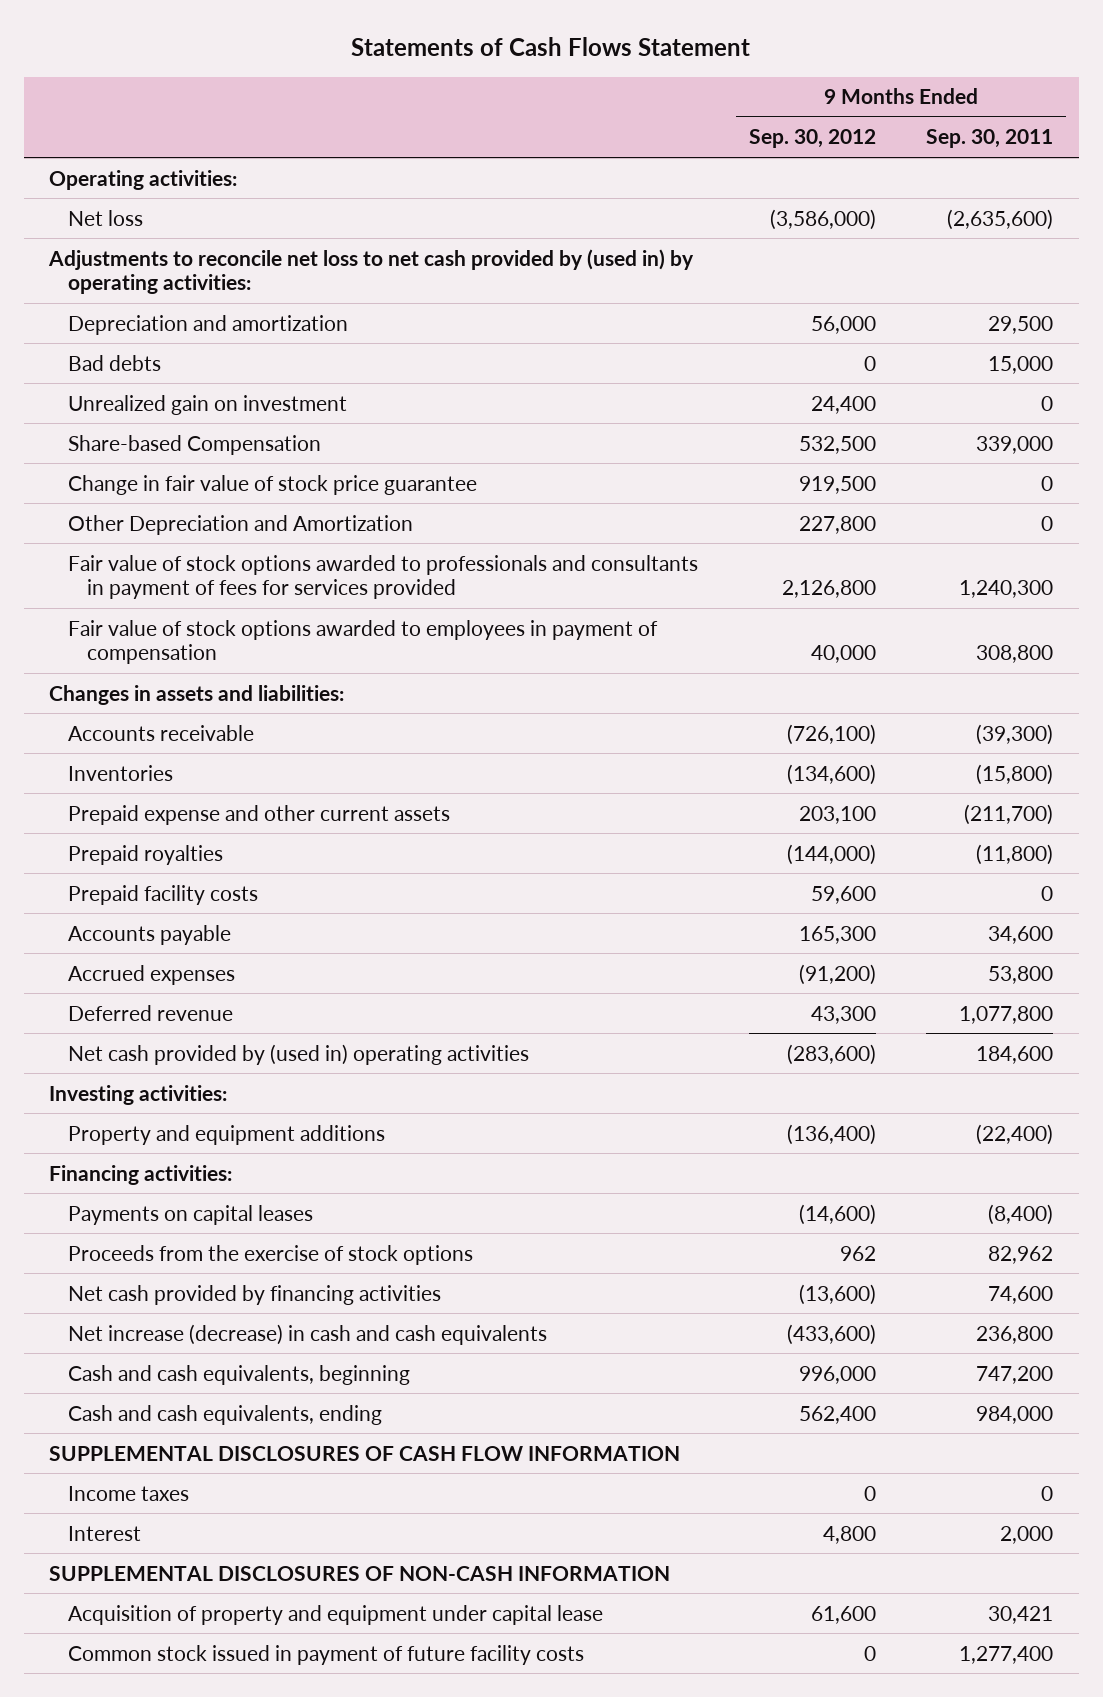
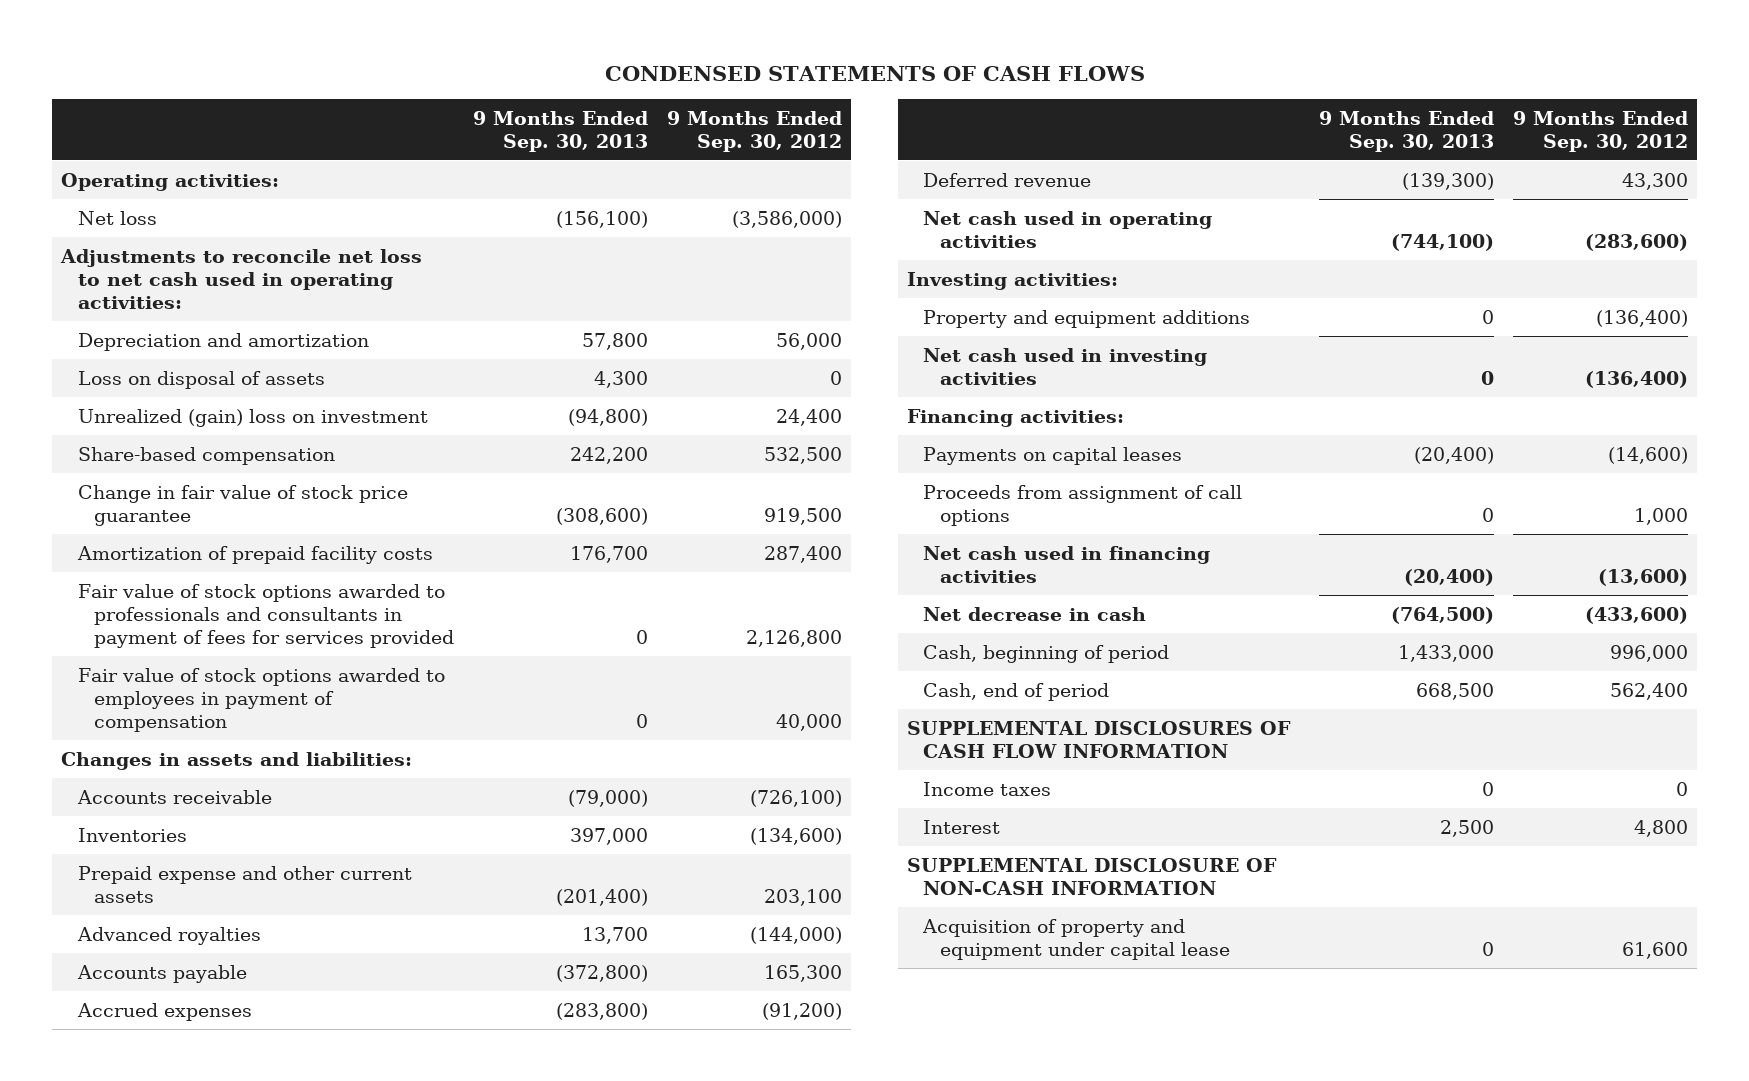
- Statements of Cash Flows Statement
+ CONDENSED STATEMENTS OF CASH FLOWS
- | 9 Months Ended Sep. 30, 2012 | 9 Months Ended Sep. 30, 2011
+ | 9 Months Ended Sep. 30, 2013 | 9 Months Ended Sep. 30, 2012
- Adjustments to reconcile net loss to net cash provided by (used in) by operating activities:
+ Adjustments to reconcile net loss to net cash used in operating activities:
- Bad debts | 0 | 15,000
- Unrealized gain on investment | 24,400 | 0
- Share-based Compensation | 532,500 | 339,000
+ Loss on disposal of assets | 4,300 | 0
+ Unrealized (gain) loss on investment | (94,800) | 24,400
+ Share-based compensation | 242,200 | 532,500
- Other Depreciation and Amortization | 227,800 | 0
+ Amortization of prepaid facility costs | 176,700 | 287,400
- Prepaid royalties | (144,000) | (11,800)
- Prepaid facility costs | 59,600 | 0
+ Advanced royalties | 13,700 | (144,000)
- Net cash provided by (used in) operating activities | (283,600) | 184,600
+ Net cash used in operating activities | (744,100) | (283,600)
+ Net cash used in investing activities | 0 | (136,400)
- Proceeds from the exercise of stock options | 962 | 82,962
- Net cash provided by financing activities | (13,600) | 74,600
- Net increase (decrease) in cash and cash equivalents | (433,600) | 236,800
- Cash and cash equivalents, beginning | 996,000 | 747,200
- Cash and cash equivalents, ending | 562,400 | 984,000
+ Proceeds from assignment of call options | 0 | 1,000
+ Net cash used in financing activities | (20,400) | (13,600)
+ Net decrease in cash | (764,500) | (433,600)
+ Cash, beginning of period | 1,433,000 | 996,000
+ Cash, end of period | 668,500 | 562,400
- SUPPLEMENTAL DISCLOSURES OF NON-CASH INFORMATION
+ SUPPLEMENTAL DISCLOSURE OF NON-CASH INFORMATION
- Common stock issued in payment of future facility costs | 0 | 1,277,400

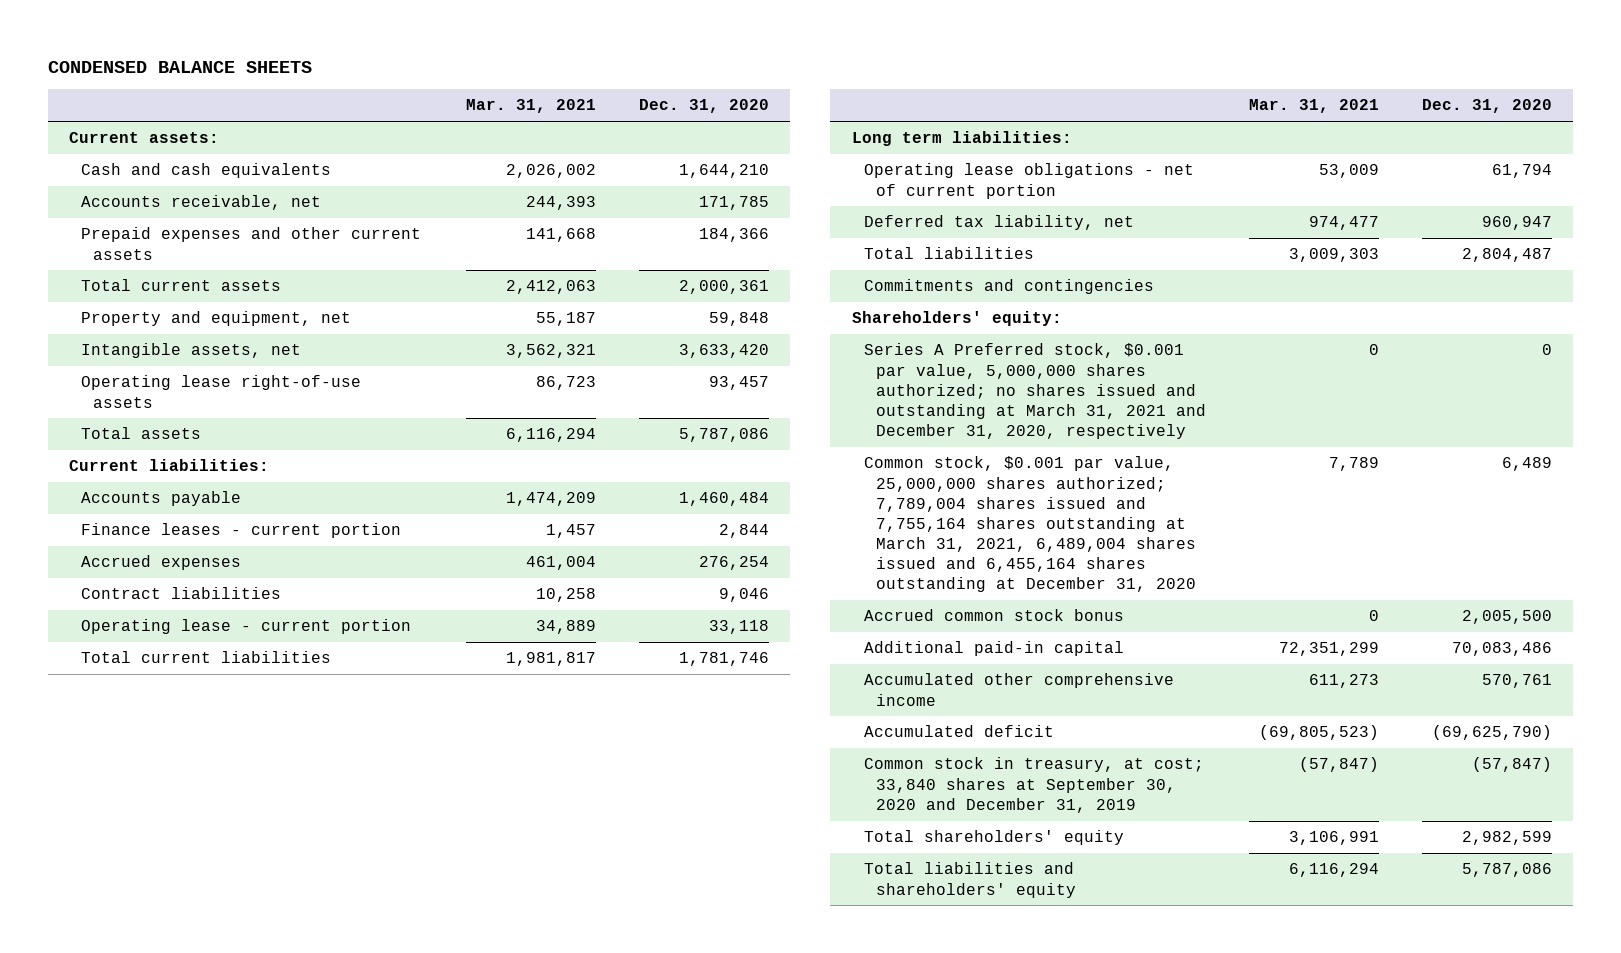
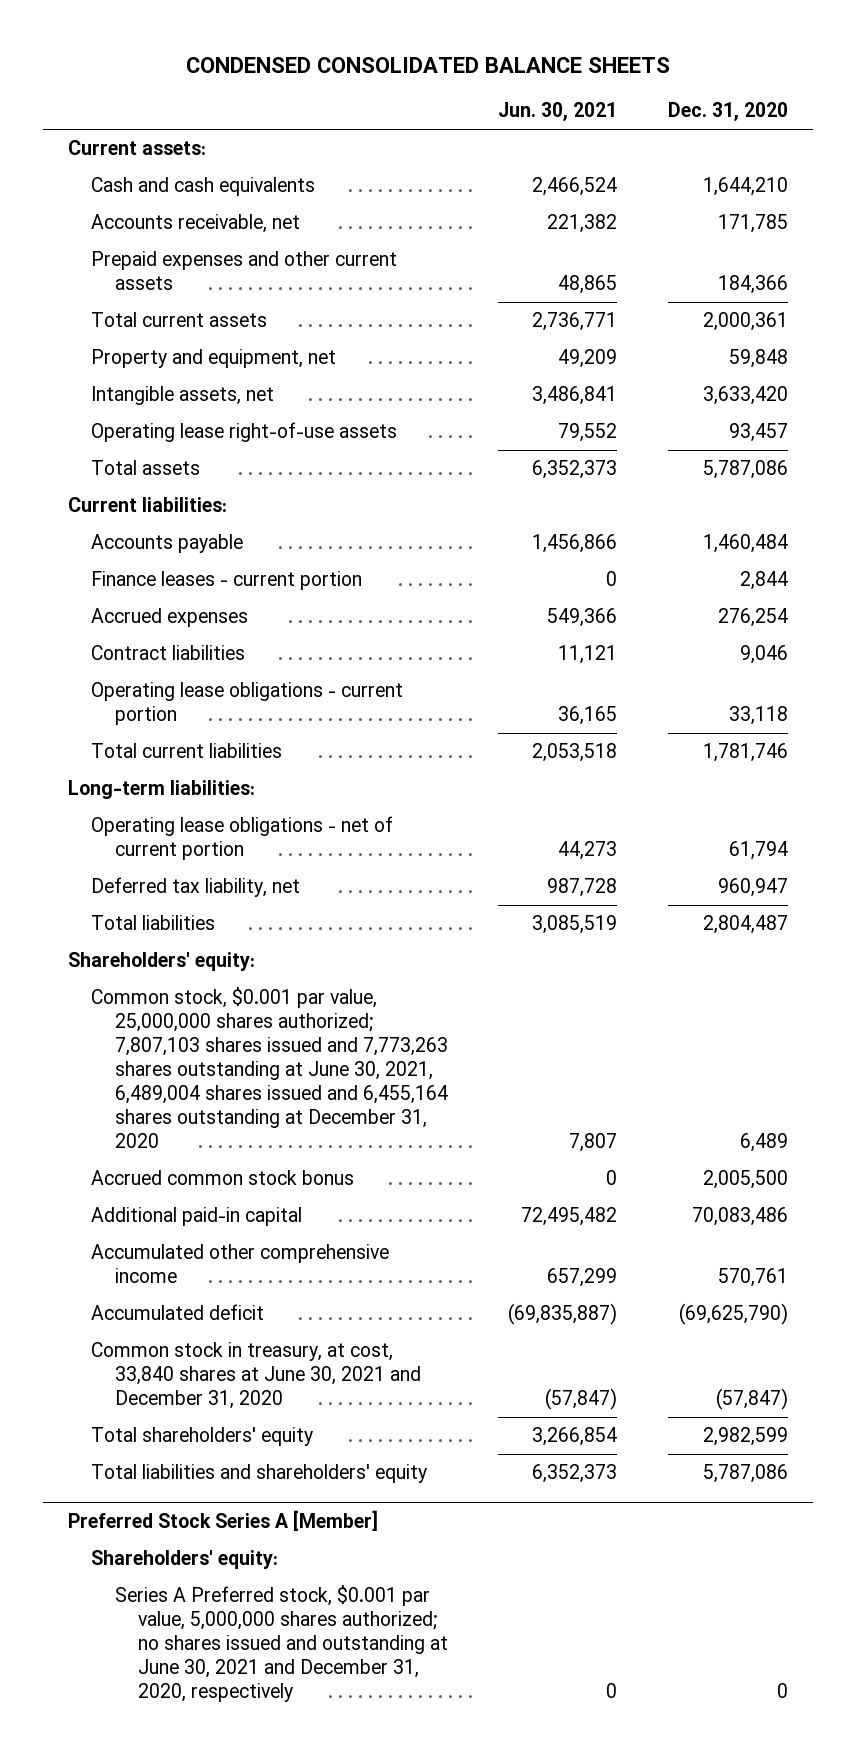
- CONDENSED BALANCE SHEETS
+ CONDENSED CONSOLIDATED BALANCE SHEETS
- | Mar. 31, 2021 | Dec. 31, 2020
+ | Jun. 30, 2021 | Dec. 31, 2020
- Operating lease - current portion | 34,889 | 33,118
+ Operating lease obligations - current portion | 36,165 | 33,118
- Long term liabilities:
+ Long-term liabilities:
- Commitments and contingencies
- Series A Preferred stock, $0.001 par value, 5,000,000 shares authorized; no shares issued and outstanding at March 31, 2021 and December 31, 2020, respectively | 0 | 0
- Common stock, $0.001 par value, 25,000,000 shares authorized; 7,789,004 shares issued and 7,755,164 shares outstanding at March 31, 2021, 6,489,004 shares issued and 6,455,164 shares outstanding at December 31, 2020 | 7,789 | 6,489
+ Common stock, $0.001 par value, 25,000,000 shares authorized; 7,807,103 shares issued and 7,773,263 shares outstanding at June 30, 2021, 6,489,004 shares issued and 6,455,164 shares outstanding at December 31, 2020 | 7,807 | 6,489
- Common stock in treasury, at cost; 33,840 shares at September 30, 2020 and December 31, 2019 | (57,847) | (57,847)
+ Common stock in treasury, at cost, 33,840 shares at June 30, 2021 and December 31, 2020 | (57,847) | (57,847)
+ Preferred Stock Series A [Member]
+ Shareholders' equity:
+ Series A Preferred stock, $0.001 par value, 5,000,000 shares authorized; no shares issued and outstanding at June 30, 2021 and December 31, 2020, respectively | 0 | 0

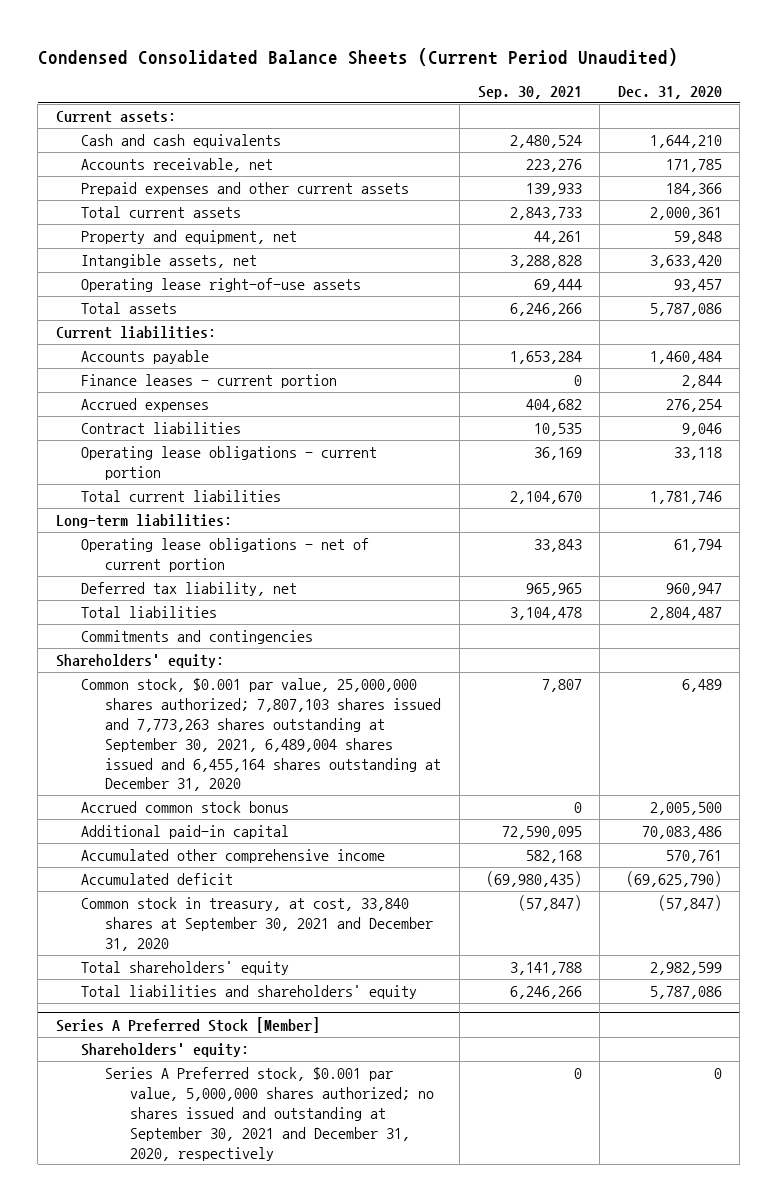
- CONDENSED CONSOLIDATED BALANCE SHEETS
+ Condensed Consolidated Balance Sheets (Current Period Unaudited)
- | Jun. 30, 2021 | Dec. 31, 2020
+ | Sep. 30, 2021 | Dec. 31, 2020
+ Commitments and contingencies
- Common stock, $0.001 par value, 25,000,000 shares authorized; 7,807,103 shares issued and 7,773,263 shares outstanding at June 30, 2021, 6,489,004 shares issued and 6,455,164 shares outstanding at December 31, 2020 | 7,807 | 6,489
+ Common stock, $0.001 par value, 25,000,000 shares authorized; 7,807,103 shares issued and 7,773,263 shares outstanding at September 30, 2021, 6,489,004 shares issued and 6,455,164 shares outstanding at December 31, 2020 | 7,807 | 6,489
- Common stock in treasury, at cost, 33,840 shares at June 30, 2021 and December 31, 2020 | (57,847) | (57,847)
+ Common stock in treasury, at cost, 33,840 shares at September 30, 2021 and December 31, 2020 | (57,847) | (57,847)
- Preferred Stock Series A [Member]
+ Series A Preferred Stock [Member]
- Series A Preferred stock, $0.001 par value, 5,000,000 shares authorized; no shares issued and outstanding at June 30, 2021 and December 31, 2020, respectively | 0 | 0
+ Series A Preferred stock, $0.001 par value, 5,000,000 shares authorized; no shares issued and outstanding at September 30, 2021 and December 31, 2020, respectively | 0 | 0

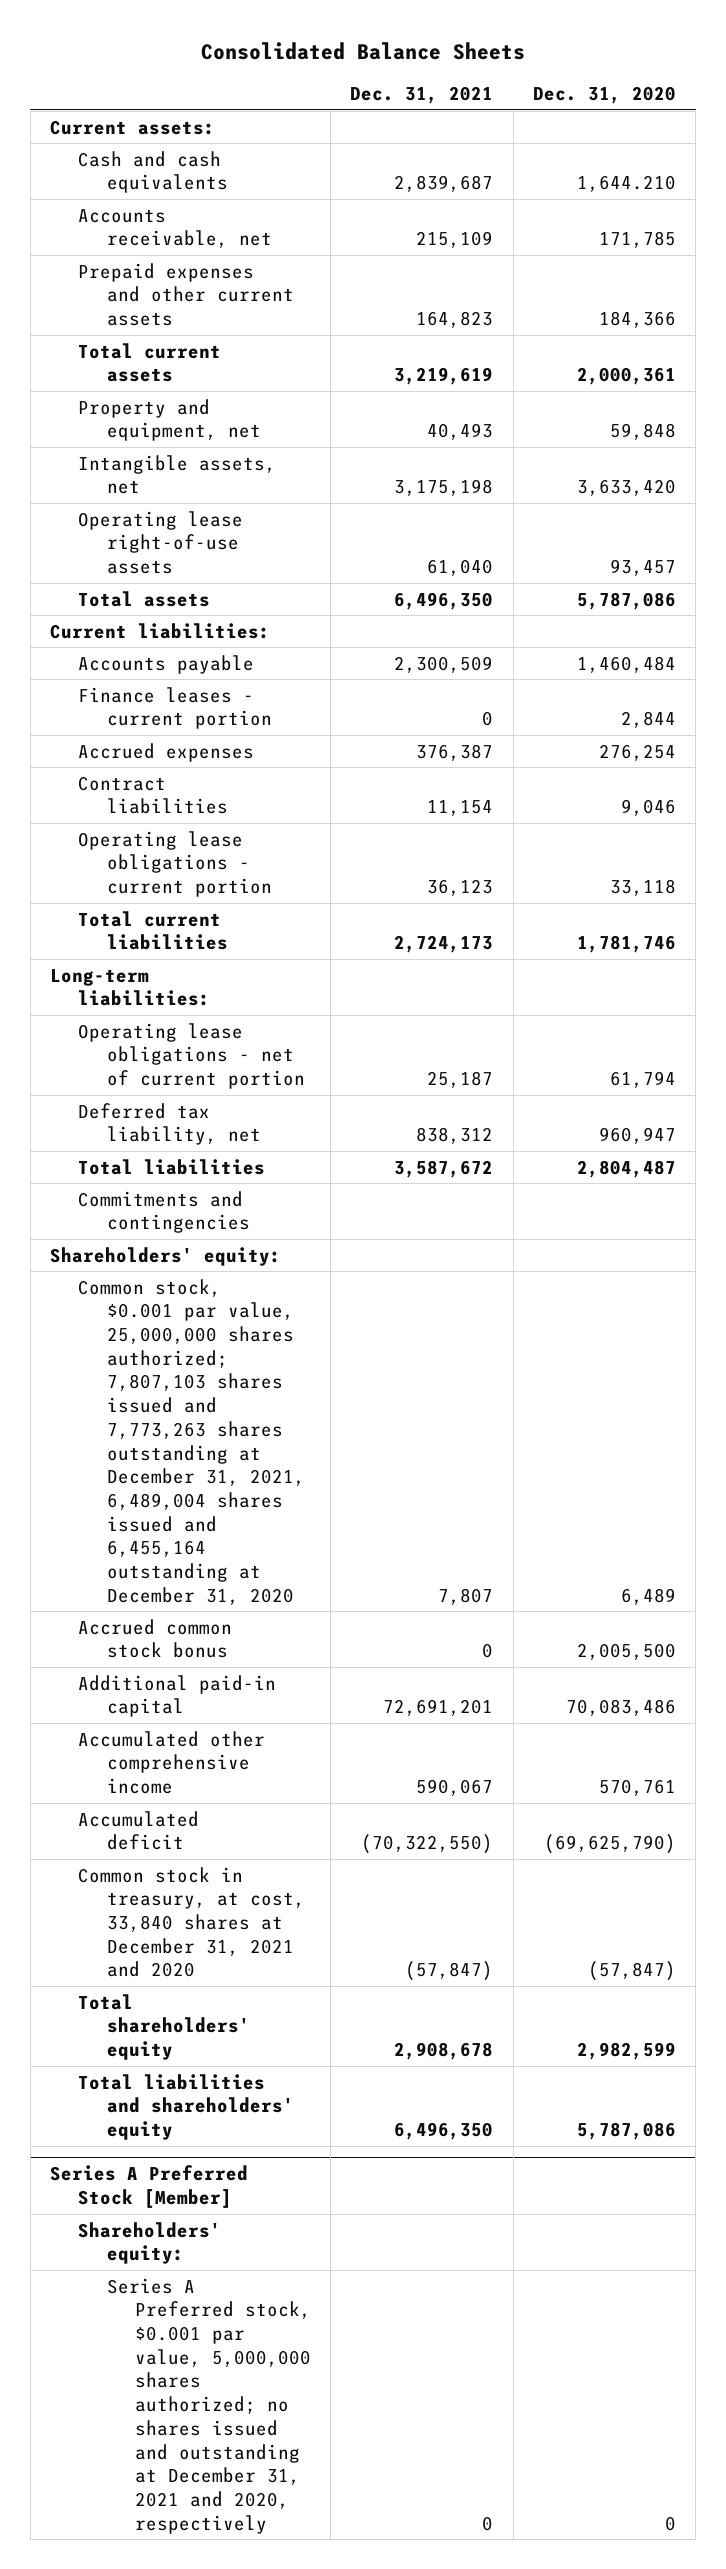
- Condensed Consolidated Balance Sheets (Current Period Unaudited)
+ Consolidated Balance Sheets
- | Sep. 30, 2021 | Dec. 31, 2020
+ | Dec. 31, 2021 | Dec. 31, 2020
- Cash and cash equivalents | 2,480,524 | 1,644,210
+ Cash and cash equivalents | 2,839,687 | 1,644.210
- Common stock, $0.001 par value, 25,000,000 shares authorized; 7,807,103 shares issued and 7,773,263 shares outstanding at September 30, 2021, 6,489,004 shares issued and 6,455,164 shares outstanding at December 31, 2020 | 7,807 | 6,489
+ Common stock, $0.001 par value, 25,000,000 shares authorized; 7,807,103 shares issued and 7,773,263 shares outstanding at December 31, 2021, 6,489,004 shares issued and 6,455,164 outstanding at December 31, 2020 | 7,807 | 6,489
- Common stock in treasury, at cost, 33,840 shares at September 30, 2021 and December 31, 2020 | (57,847) | (57,847)
+ Common stock in treasury, at cost, 33,840 shares at December 31, 2021 and 2020 | (57,847) | (57,847)
@ Series A Preferred Stock [Member]
- Series A Preferred stock, $0.001 par value, 5,000,000 shares authorized; no shares issued and outstanding at September 30, 2021 and December 31, 2020, respectively | 0 | 0
+ Series A Preferred stock, $0.001 par value, 5,000,000 shares authorized; no shares issued and outstanding at December 31, 2021 and 2020, respectively | 0 | 0

